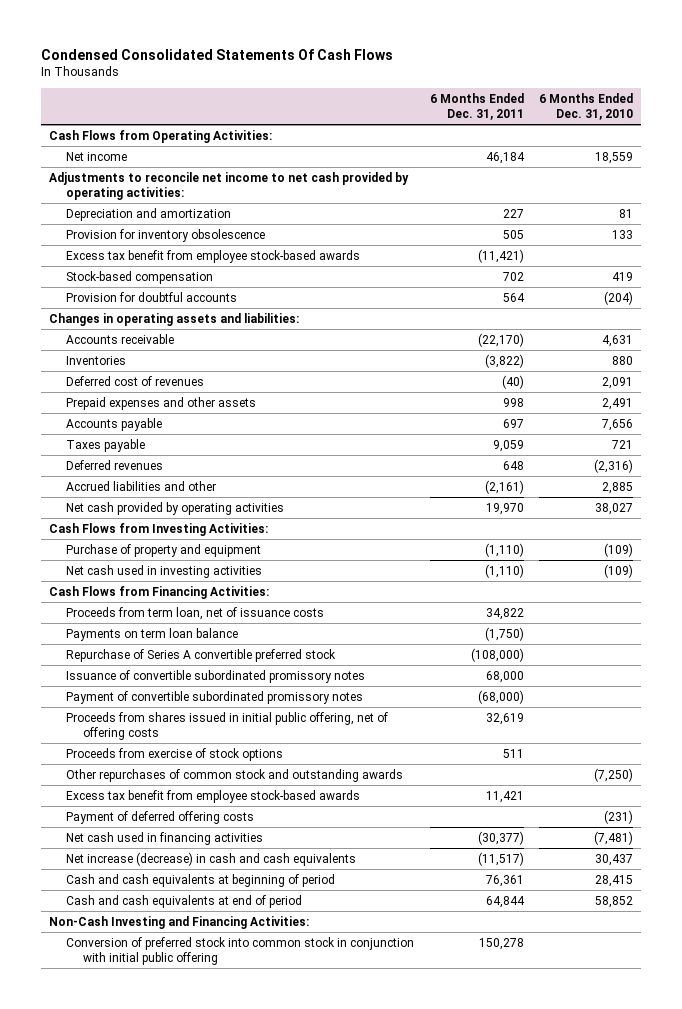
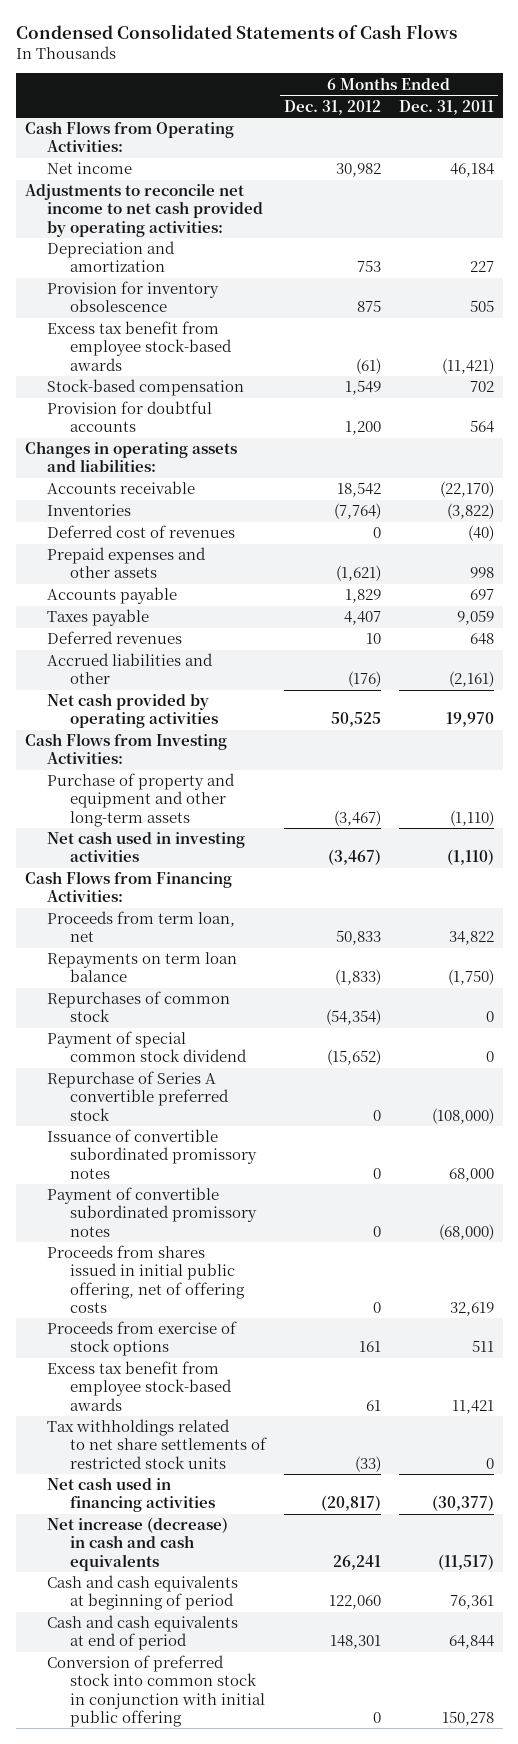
- Condensed Consolidated Statements Of Cash Flows
+ Condensed Consolidated Statements of Cash Flows
- | 6 Months Ended Dec. 31, 2011 | 6 Months Ended Dec. 31, 2010
+ | 6 Months Ended Dec. 31, 2012 | 6 Months Ended Dec. 31, 2011
- Purchase of property and equipment | (1,110) | (109)
+ Purchase of property and equipment and other long-term assets | (3,467) | (1,110)
- Proceeds from term loan, net of issuance costs | 34,822 |
- Payments on term loan balance | (1,750) |
+ Proceeds from term loan, net | 50,833 | 34,822
+ Repayments on term loan balance | (1,833) | (1,750)
+ Repurchases of common stock | (54,354) | 0
+ Payment of special common stock dividend | (15,652) | 0
- Other repurchases of common stock and outstanding awards | | (7,250)
- Payment of deferred offering costs | | (231)
+ Tax withholdings related to net share settlements of restricted stock units | (33) | 0
- Non-Cash Investing and Financing Activities:

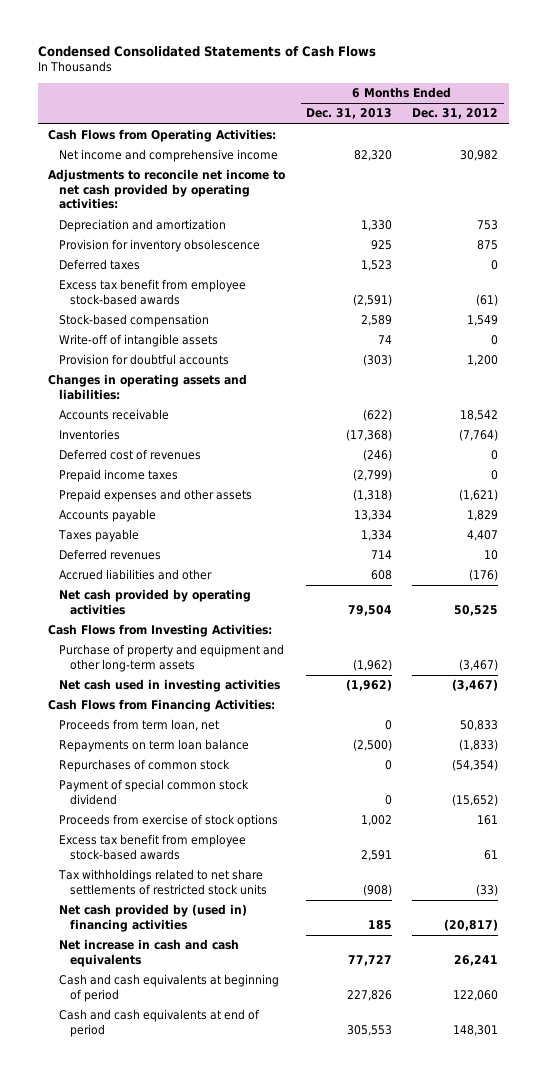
- | 6 Months Ended Dec. 31, 2012 | 6 Months Ended Dec. 31, 2011
+ | 6 Months Ended Dec. 31, 2013 | 6 Months Ended Dec. 31, 2012
- Net income | 30,982 | 46,184
+ Net income and comprehensive income | 82,320 | 30,982
+ Deferred taxes | 1,523 | 0
+ Write-off of intangible assets | 74 | 0
+ Prepaid income taxes | (2,799) | 0
- Repurchase of Series A convertible preferred stock | 0 | (108,000)
- Issuance of convertible subordinated promissory notes | 0 | 68,000
- Payment of convertible subordinated promissory notes | 0 | (68,000)
- Proceeds from shares issued in initial public offering, net of offering costs | 0 | 32,619
- Net cash used in financing activities | (20,817) | (30,377)
- Net increase (decrease) in cash and cash equivalents | 26,241 | (11,517)
+ Net cash provided by (used in) financing activities | 185 | (20,817)
+ Net increase in cash and cash equivalents | 77,727 | 26,241
- Conversion of preferred stock into common stock in conjunction with initial public offering | 0 | 150,278

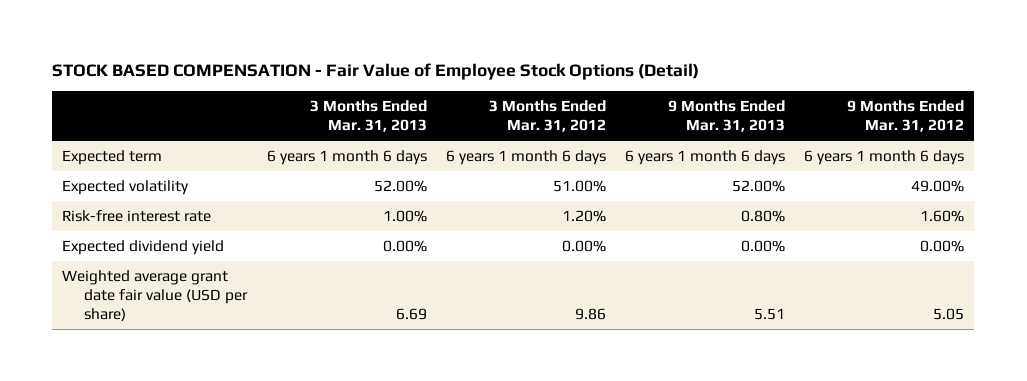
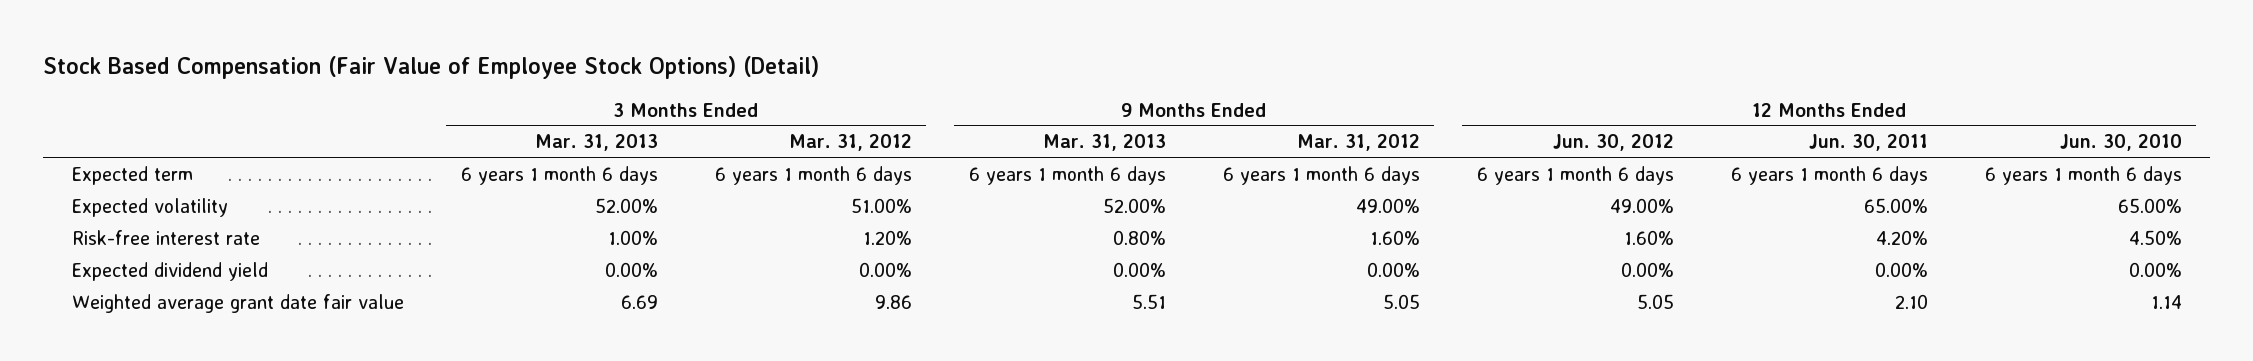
- STOCK BASED COMPENSATION - Fair Value of Employee Stock Options (Detail)
+ Stock Based Compensation (Fair Value of Employee Stock Options) (Detail)
- | 3 Months Ended Mar. 31, 2013 | 3 Months Ended Mar. 31, 2012 | 9 Months Ended Mar. 31, 2013 | 9 Months Ended Mar. 31, 2012
+ | 3 Months Ended Mar. 31, 2013 | 3 Months Ended Mar. 31, 2012 | 9 Months Ended Mar. 31, 2013 | 9 Months Ended Mar. 31, 2012 | 12 Months Ended Jun. 30, 2012 | 12 Months Ended Jun. 30, 2011 | 12 Months Ended Jun. 30, 2010
- Weighted average grant date fair value (USD per share) | 6.69 | 9.86 | 5.51 | 5.05
+ Weighted average grant date fair value | 6.69 | 9.86 | 5.51 | 5.05 | 5.05 | 2.10 | 1.14

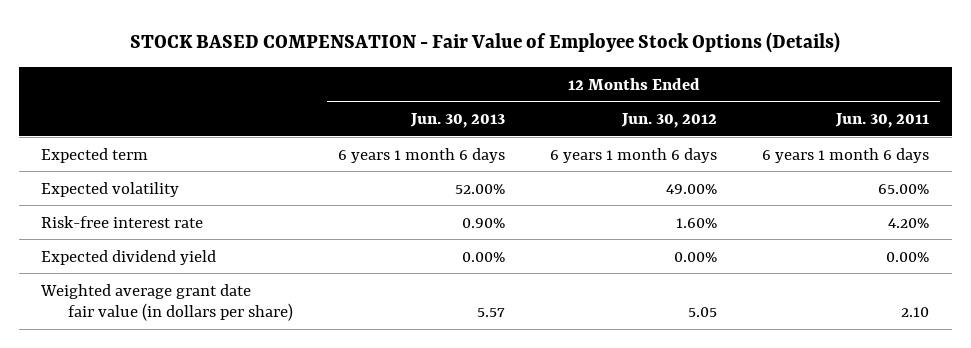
- Stock Based Compensation (Fair Value of Employee Stock Options) (Detail)
+ STOCK BASED COMPENSATION - Fair Value of Employee Stock Options (Details)
- | 3 Months Ended Mar. 31, 2013 | 3 Months Ended Mar. 31, 2012 | 9 Months Ended Mar. 31, 2013 | 9 Months Ended Mar. 31, 2012 | 12 Months Ended Jun. 30, 2012 | 12 Months Ended Jun. 30, 2011 | 12 Months Ended Jun. 30, 2010
+ | 12 Months Ended Jun. 30, 2013 | 12 Months Ended Jun. 30, 2012 | 12 Months Ended Jun. 30, 2011
- Weighted average grant date fair value | 6.69 | 9.86 | 5.51 | 5.05 | 5.05 | 2.10 | 1.14
+ Weighted average grant date fair value (in dollars per share) | 5.57 | 5.05 | 2.10

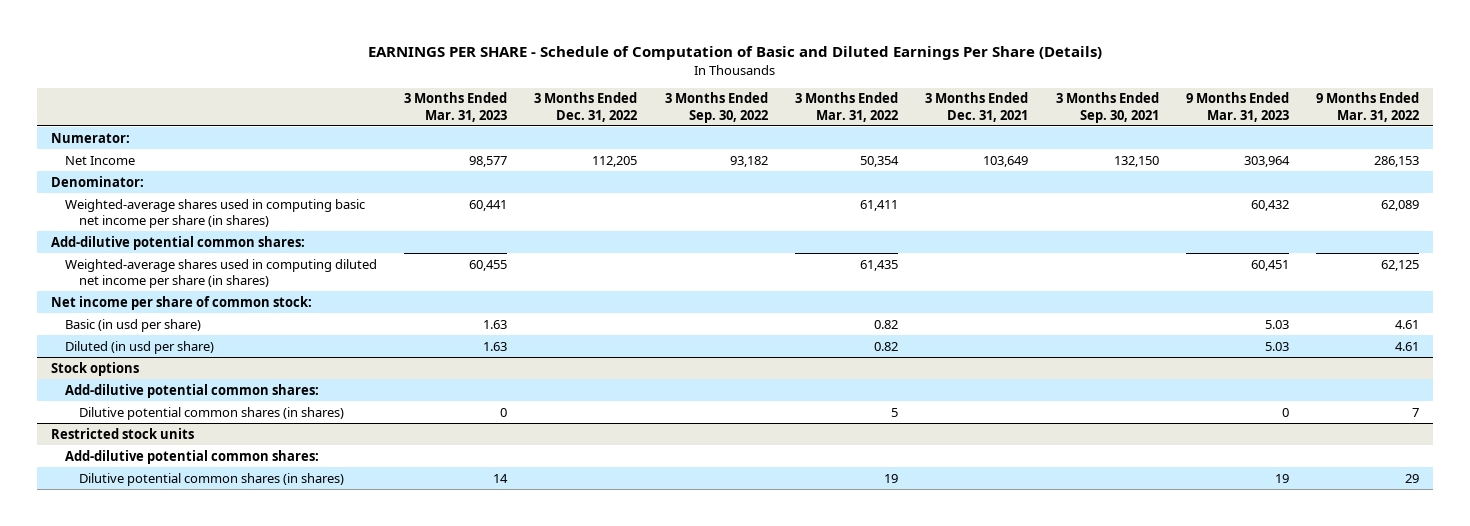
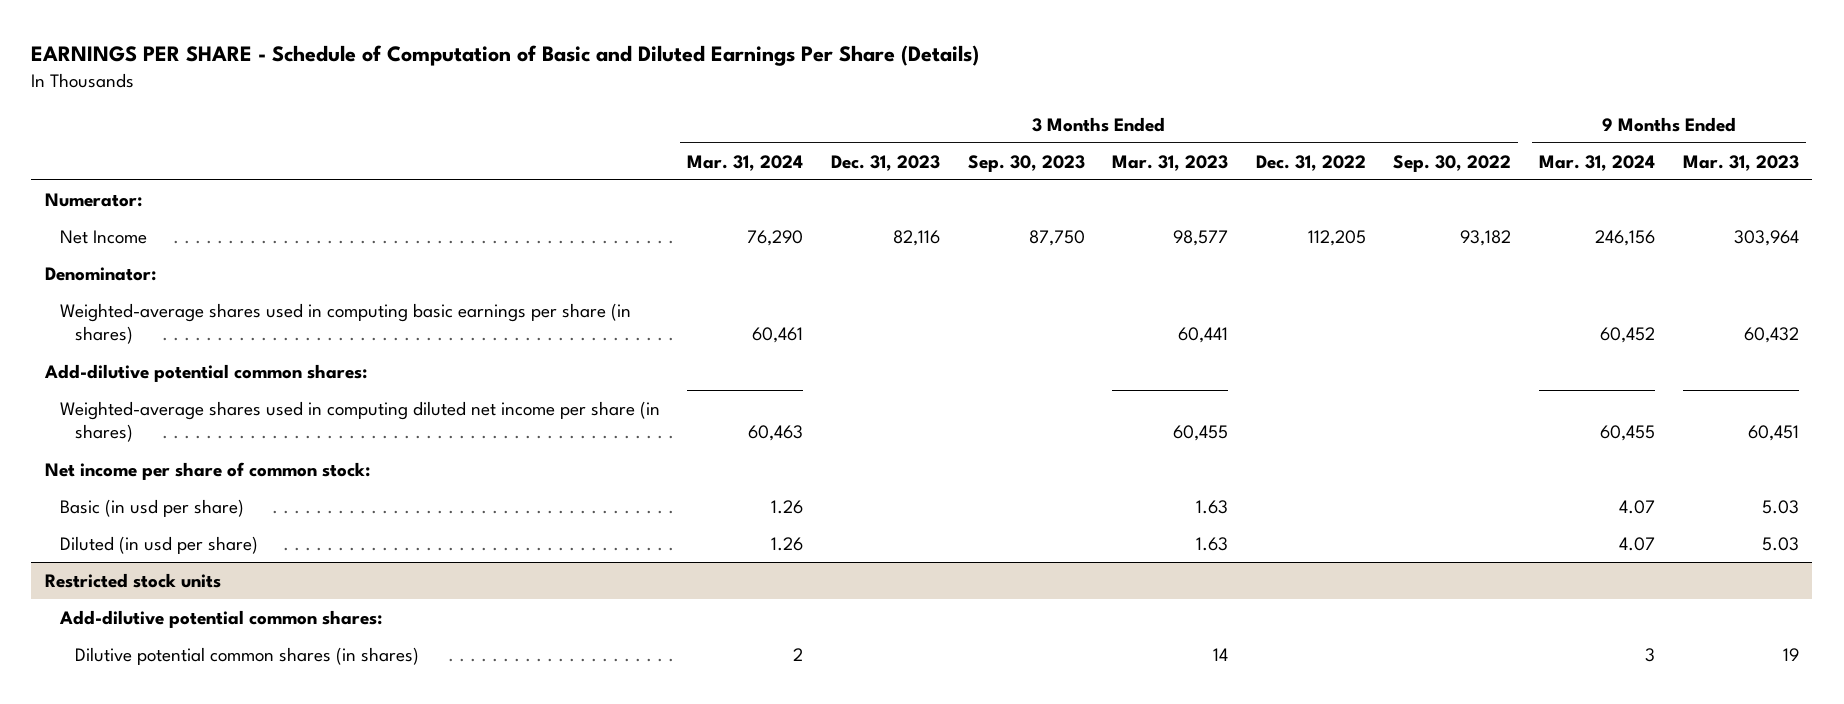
- | 3 Months Ended Mar. 31, 2023 | 3 Months Ended Dec. 31, 2022 | 3 Months Ended Sep. 30, 2022 | 3 Months Ended Mar. 31, 2022 | 3 Months Ended Dec. 31, 2021 | 3 Months Ended Sep. 30, 2021 | 9 Months Ended Mar. 31, 2023 | 9 Months Ended Mar. 31, 2022
+ | 3 Months Ended Mar. 31, 2024 | 3 Months Ended Dec. 31, 2023 | 3 Months Ended Sep. 30, 2023 | 3 Months Ended Mar. 31, 2023 | 3 Months Ended Dec. 31, 2022 | 3 Months Ended Sep. 30, 2022 | 9 Months Ended Mar. 31, 2024 | 9 Months Ended Mar. 31, 2023
- Weighted-average shares used in computing basic net income per share (in shares) | 60,441 | | | 61,411 | | | 60,432 | 62,089
+ Weighted-average shares used in computing basic earnings per share (in shares) | 60,461 | | | 60,441 | | | 60,452 | 60,432
- Stock options
- Add-dilutive potential common shares:
- Dilutive potential common shares (in shares) | 0 | | | 5 | | | 0 | 7

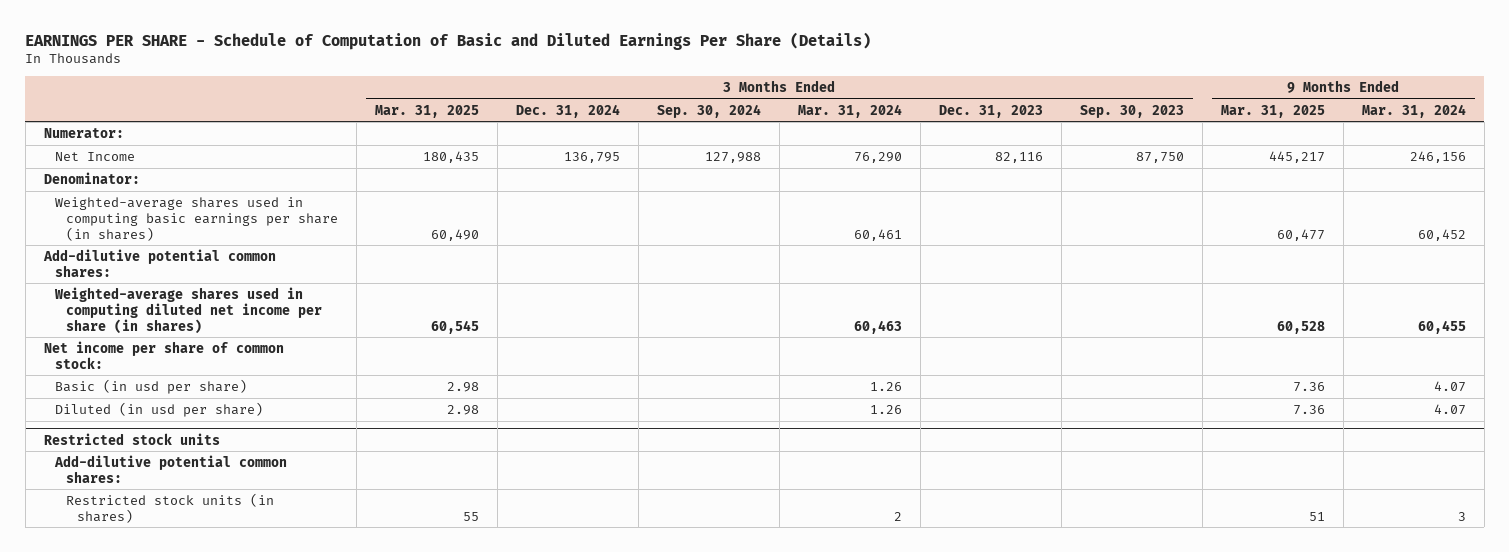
- | 3 Months Ended Mar. 31, 2024 | 3 Months Ended Dec. 31, 2023 | 3 Months Ended Sep. 30, 2023 | 3 Months Ended Mar. 31, 2023 | 3 Months Ended Dec. 31, 2022 | 3 Months Ended Sep. 30, 2022 | 9 Months Ended Mar. 31, 2024 | 9 Months Ended Mar. 31, 2023
+ | 3 Months Ended Mar. 31, 2025 | 3 Months Ended Dec. 31, 2024 | 3 Months Ended Sep. 30, 2024 | 3 Months Ended Mar. 31, 2024 | 3 Months Ended Dec. 31, 2023 | 3 Months Ended Sep. 30, 2023 | 9 Months Ended Mar. 31, 2025 | 9 Months Ended Mar. 31, 2024
@ Restricted stock units
- Dilutive potential common shares (in shares) | 2 | | | 14 | | | 3 | 19
+ Restricted stock units (in shares) | 55 | | | 2 | | | 51 | 3

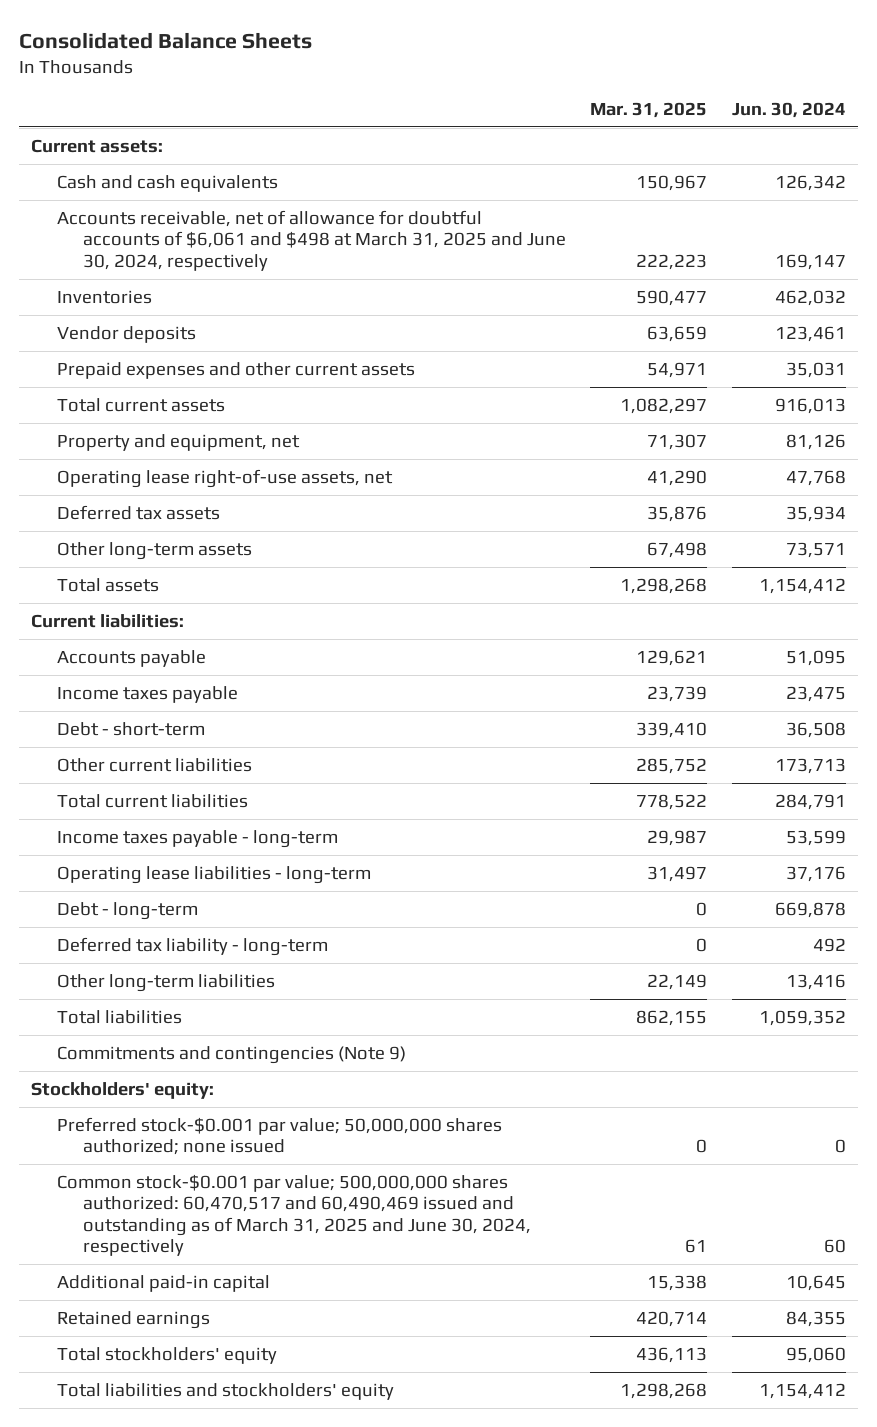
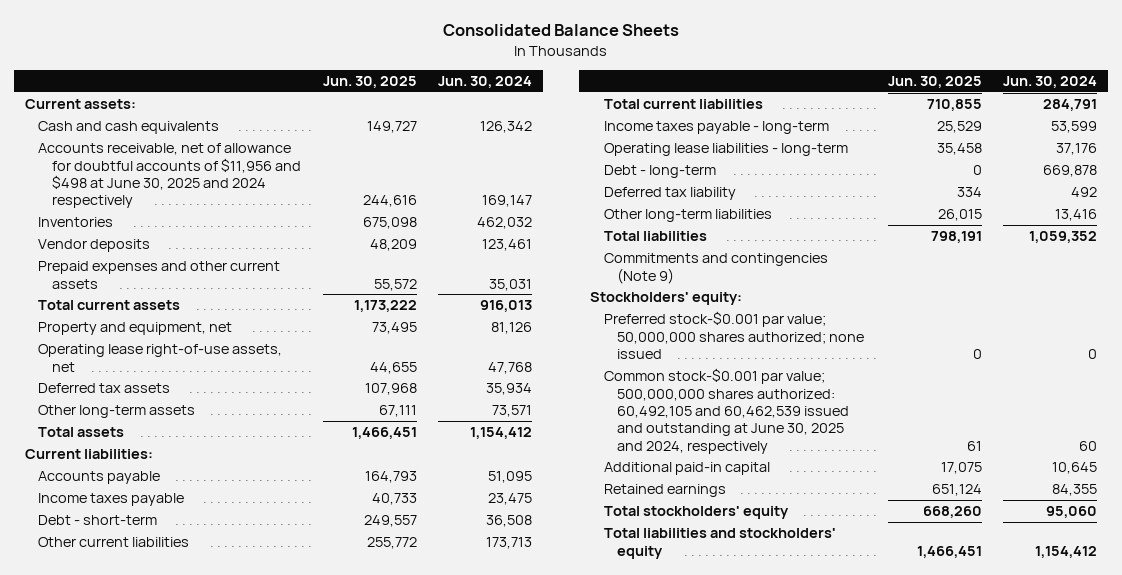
- | Mar. 31, 2025 | Jun. 30, 2024
+ | Jun. 30, 2025 | Jun. 30, 2024
- Accounts receivable, net of allowance for doubtful accounts of $6,061 and $498 at March 31, 2025 and June 30, 2024, respectively | 222,223 | 169,147
+ Accounts receivable, net of allowance for doubtful accounts of $11,956 and $498 at June 30, 2025 and 2024 respectively | 244,616 | 169,147
- Deferred tax liability - long-term | 0 | 492
+ Deferred tax liability | 334 | 492
- Common stock-$0.001 par value; 500,000,000 shares authorized: 60,470,517 and 60,490,469 issued and outstanding as of March 31, 2025 and June 30, 2024, respectively | 61 | 60
+ Common stock-$0.001 par value; 500,000,000 shares authorized: 60,492,105 and 60,462,539 issued and outstanding at June 30, 2025 and 2024, respectively | 61 | 60

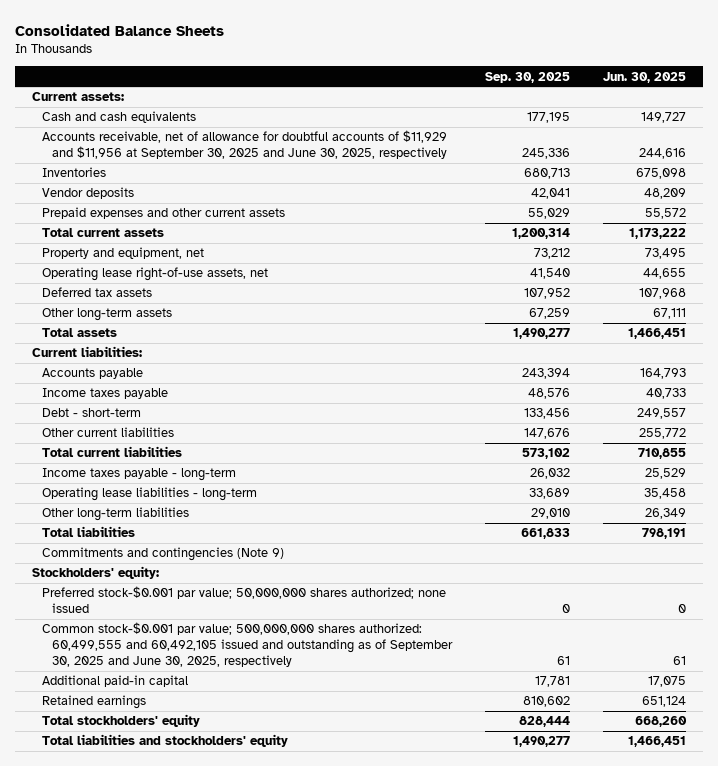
- | Jun. 30, 2025 | Jun. 30, 2024
+ | Sep. 30, 2025 | Jun. 30, 2025
- Accounts receivable, net of allowance for doubtful accounts of $11,956 and $498 at June 30, 2025 and 2024 respectively | 244,616 | 169,147
+ Accounts receivable, net of allowance for doubtful accounts of $11,929 and $11,956 at September 30, 2025 and June 30, 2025, respectively | 245,336 | 244,616
- Debt - long-term | 0 | 669,878
- Deferred tax liability | 334 | 492
- Other long-term liabilities | 26,015 | 13,416
+ Other long-term liabilities | 29,010 | 26,349
- Common stock-$0.001 par value; 500,000,000 shares authorized: 60,492,105 and 60,462,539 issued and outstanding at June 30, 2025 and 2024, respectively | 61 | 60
+ Common stock-$0.001 par value; 500,000,000 shares authorized: 60,499,555 and 60,492,105 issued and outstanding as of September 30, 2025 and June 30, 2025, respectively | 61 | 61

